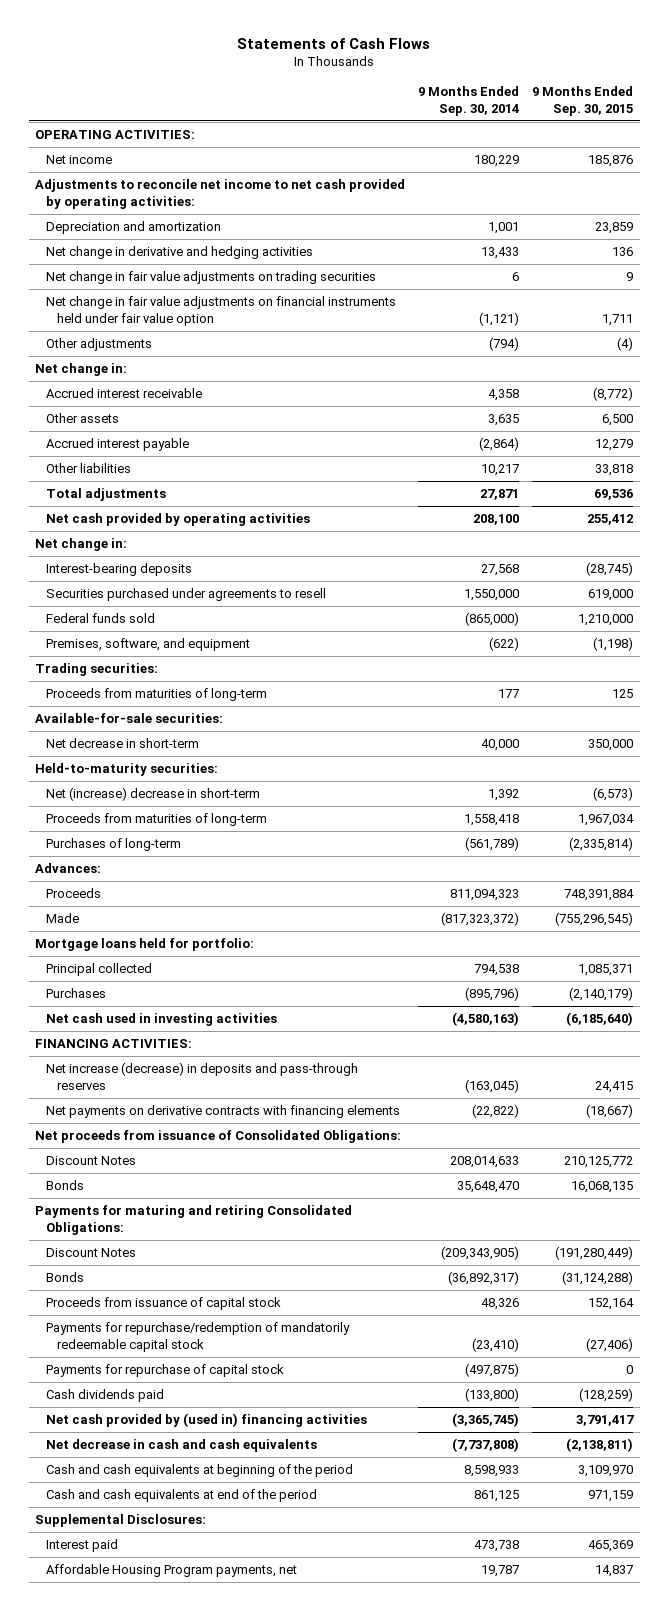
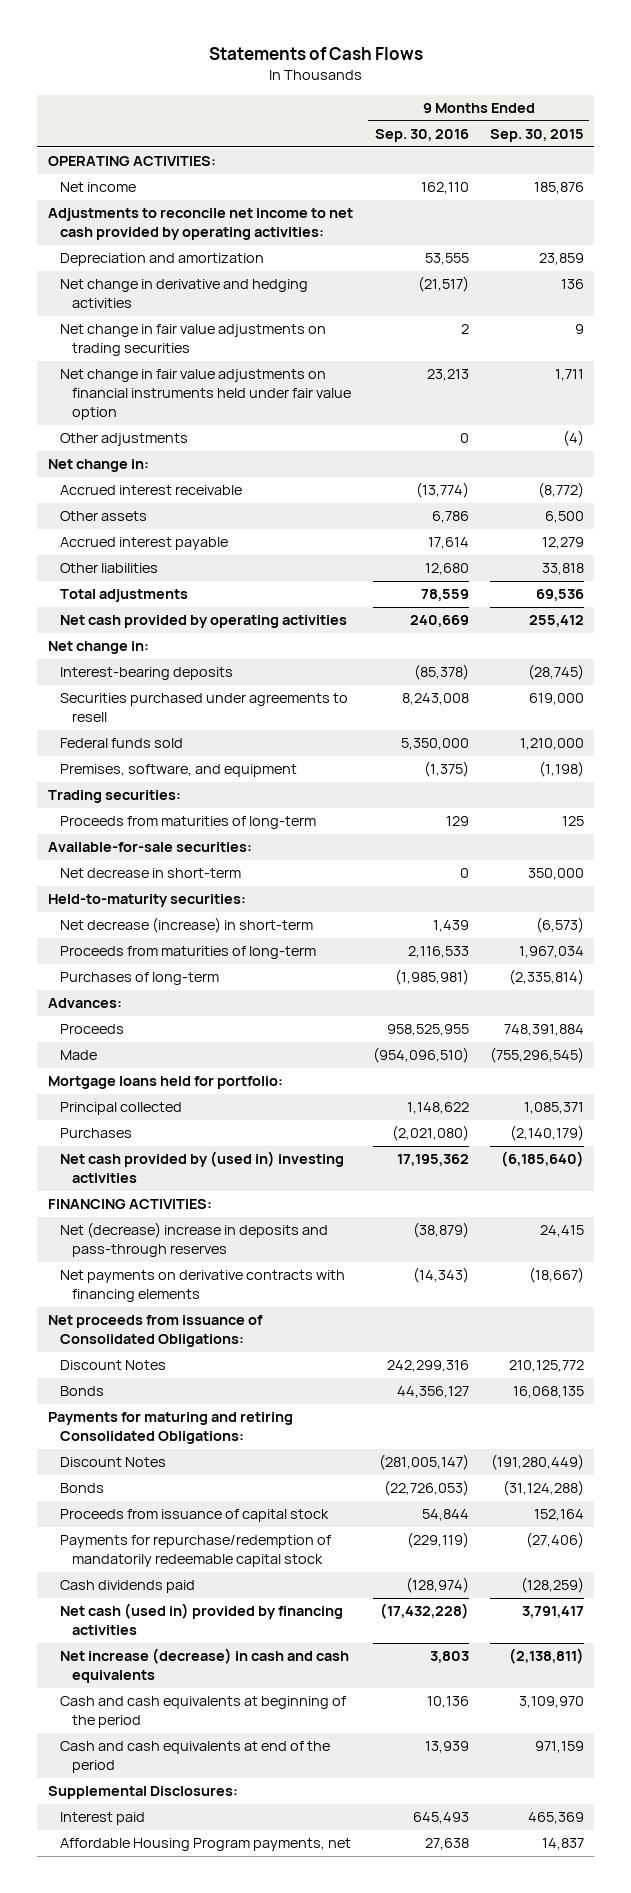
- | 9 Months Ended Sep. 30, 2014 | 9 Months Ended Sep. 30, 2015
+ | 9 Months Ended Sep. 30, 2016 | 9 Months Ended Sep. 30, 2015
- Net (increase) decrease in short-term | 1,392 | (6,573)
+ Net decrease (increase) in short-term | 1,439 | (6,573)
- Net cash used in investing activities | (4,580,163) | (6,185,640)
+ Net cash provided by (used in) investing activities | 17,195,362 | (6,185,640)
- Net increase (decrease) in deposits and pass-through reserves | (163,045) | 24,415
+ Net (decrease) increase in deposits and pass-through reserves | (38,879) | 24,415
- Payments for repurchase of capital stock | (497,875) | 0
- Net cash provided by (used in) financing activities | (3,365,745) | 3,791,417
- Net decrease in cash and cash equivalents | (7,737,808) | (2,138,811)
+ Net cash (used in) provided by financing activities | (17,432,228) | 3,791,417
+ Net increase (decrease) in cash and cash equivalents | 3,803 | (2,138,811)

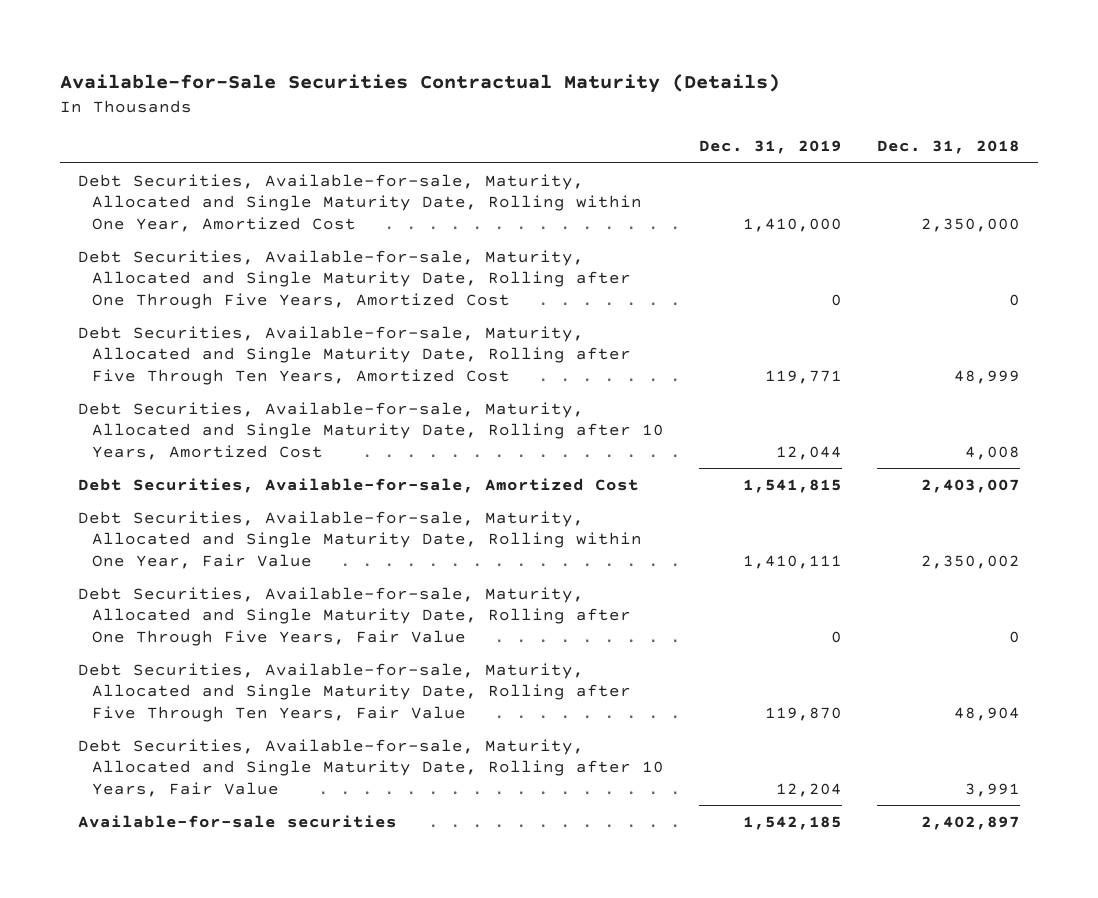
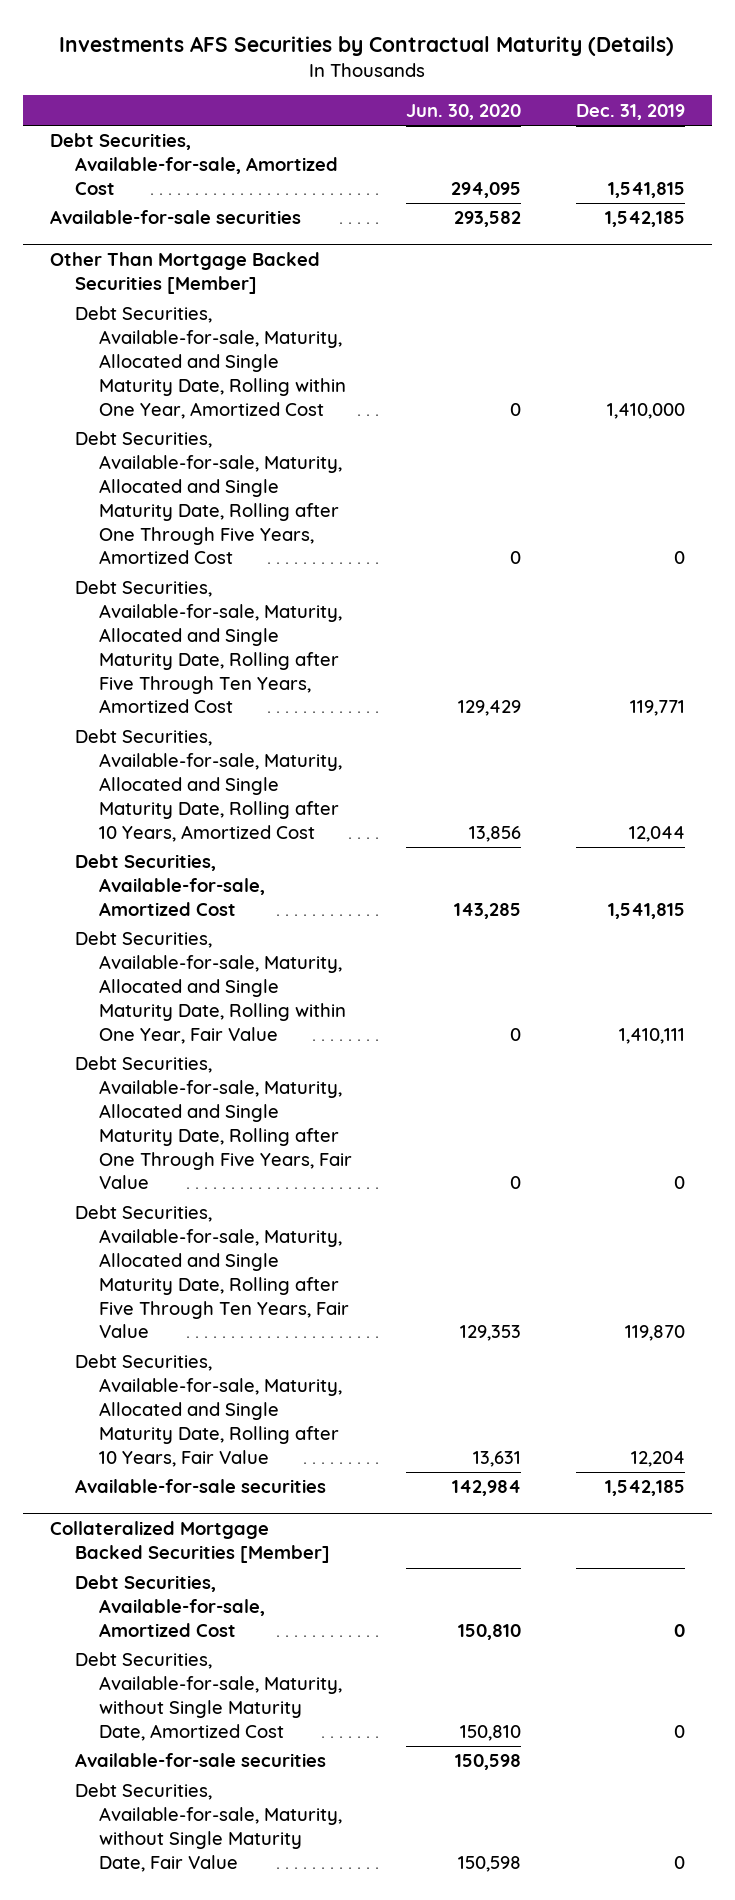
- Available-for-Sale Securities Contractual Maturity (Details)
+ Investments AFS Securities by Contractual Maturity (Details)
- | Dec. 31, 2019 | Dec. 31, 2018
+ | Jun. 30, 2020 | Dec. 31, 2019
+ Debt Securities, Available-for-sale, Amortized Cost | 294,095 | 1,541,815
+ Available-for-sale securities | 293,582 | 1,542,185
+ Other Than Mortgage Backed Securities [Member]
+ Collateralized Mortgage Backed Securities [Member]
+ Debt Securities, Available-for-sale, Amortized Cost | 150,810 | 0
+ Debt Securities, Available-for-sale, Maturity, without Single Maturity Date, Amortized Cost | 150,810 | 0
+ Available-for-sale securities | 150,598 |
+ Debt Securities, Available-for-sale, Maturity, without Single Maturity Date, Fair Value | 150,598 | 0

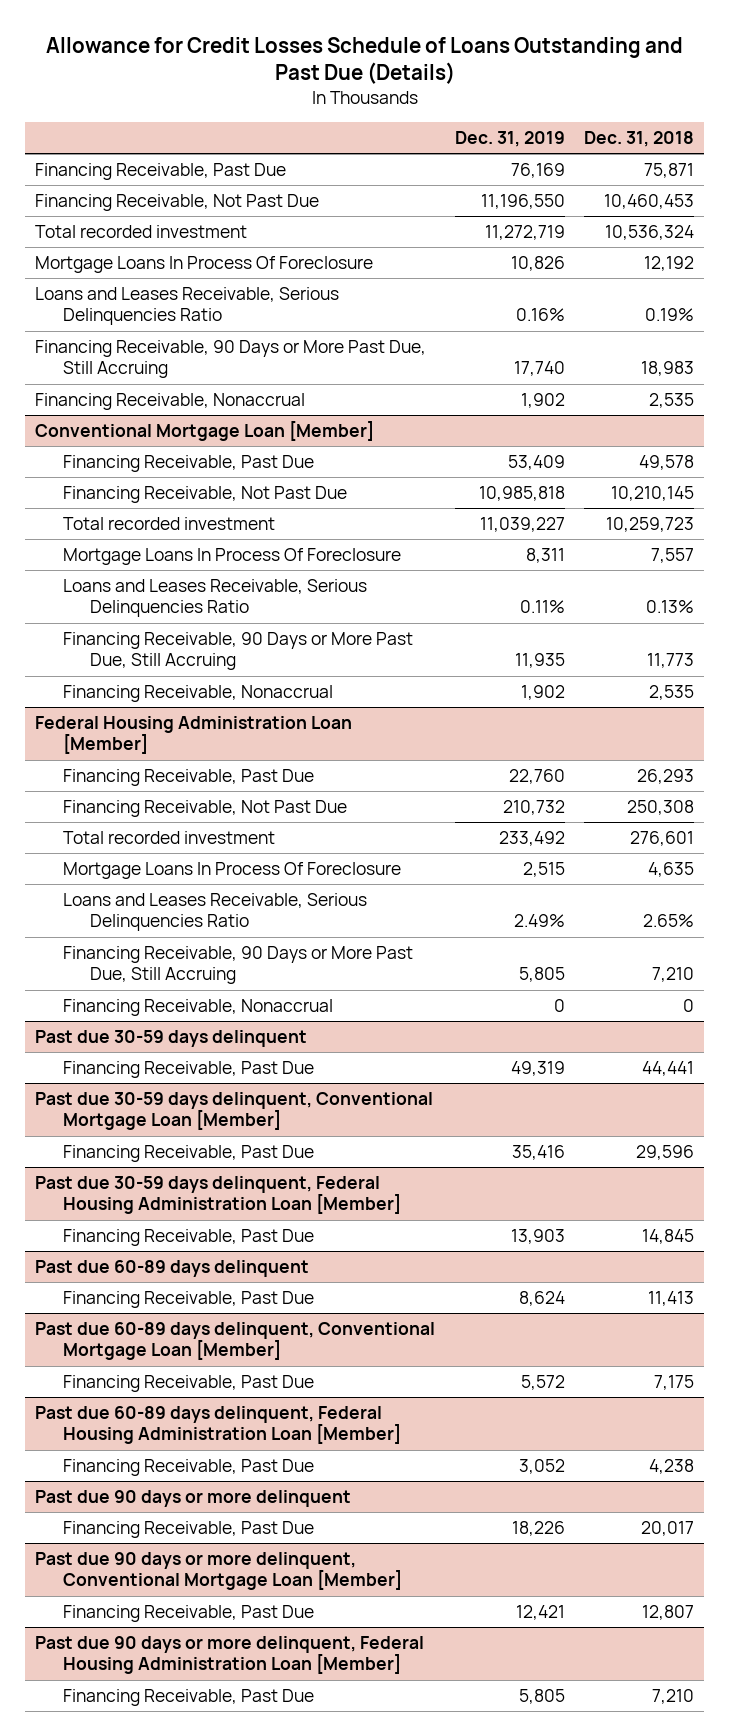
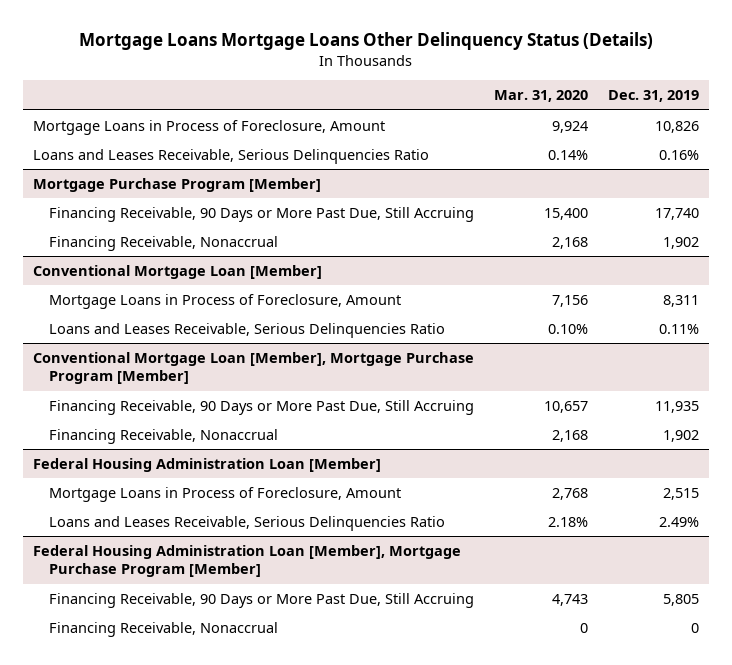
- Allowance for Credit Losses Schedule of Loans Outstanding and Past Due (Details)
+ Mortgage Loans Mortgage Loans Other Delinquency Status (Details)
- | Dec. 31, 2019 | Dec. 31, 2018
+ | Mar. 31, 2020 | Dec. 31, 2019
- Financing Receivable, Past Due | 76,169 | 75,871
- Financing Receivable, Not Past Due | 11,196,550 | 10,460,453
- Total recorded investment | 11,272,719 | 10,536,324
- Mortgage Loans In Process Of Foreclosure | 10,826 | 12,192
+ Mortgage Loans in Process of Foreclosure, Amount | 9,924 | 10,826
+ Mortgage Purchase Program [Member]
@ Conventional Mortgage Loan [Member]
- Financing Receivable, Past Due | 53,409 | 49,578
- Financing Receivable, Not Past Due | 10,985,818 | 10,210,145
- Total recorded investment | 11,039,227 | 10,259,723
- Mortgage Loans In Process Of Foreclosure | 8,311 | 7,557
+ Mortgage Loans in Process of Foreclosure, Amount | 7,156 | 8,311
+ Conventional Mortgage Loan [Member], Mortgage Purchase Program [Member]
@ Federal Housing Administration Loan [Member]
- Financing Receivable, Past Due | 22,760 | 26,293
- Financing Receivable, Not Past Due | 210,732 | 250,308
- Total recorded investment | 233,492 | 276,601
- Mortgage Loans In Process Of Foreclosure | 2,515 | 4,635
+ Mortgage Loans in Process of Foreclosure, Amount | 2,768 | 2,515
+ Federal Housing Administration Loan [Member], Mortgage Purchase Program [Member]
- Past due 30-59 days delinquent
- Financing Receivable, Past Due | 49,319 | 44,441
- Past due 30-59 days delinquent, Conventional Mortgage Loan [Member]
- Financing Receivable, Past Due | 35,416 | 29,596
- Past due 30-59 days delinquent, Federal Housing Administration Loan [Member]
- Financing Receivable, Past Due | 13,903 | 14,845
- Past due 60-89 days delinquent
- Financing Receivable, Past Due | 8,624 | 11,413
- Past due 60-89 days delinquent, Conventional Mortgage Loan [Member]
- Financing Receivable, Past Due | 5,572 | 7,175
- Past due 60-89 days delinquent, Federal Housing Administration Loan [Member]
- Financing Receivable, Past Due | 3,052 | 4,238
- Past due 90 days or more delinquent
- Financing Receivable, Past Due | 18,226 | 20,017
- Past due 90 days or more delinquent, Conventional Mortgage Loan [Member]
- Financing Receivable, Past Due | 12,421 | 12,807
- Past due 90 days or more delinquent, Federal Housing Administration Loan [Member]
- Financing Receivable, Past Due | 5,805 | 7,210

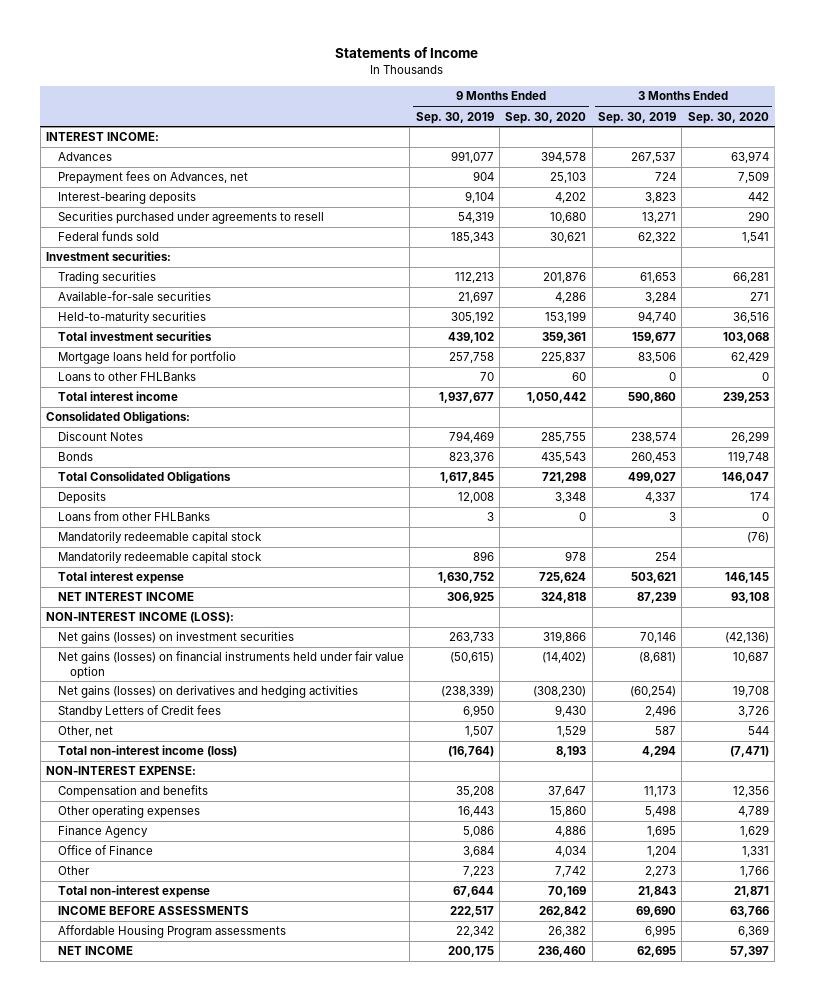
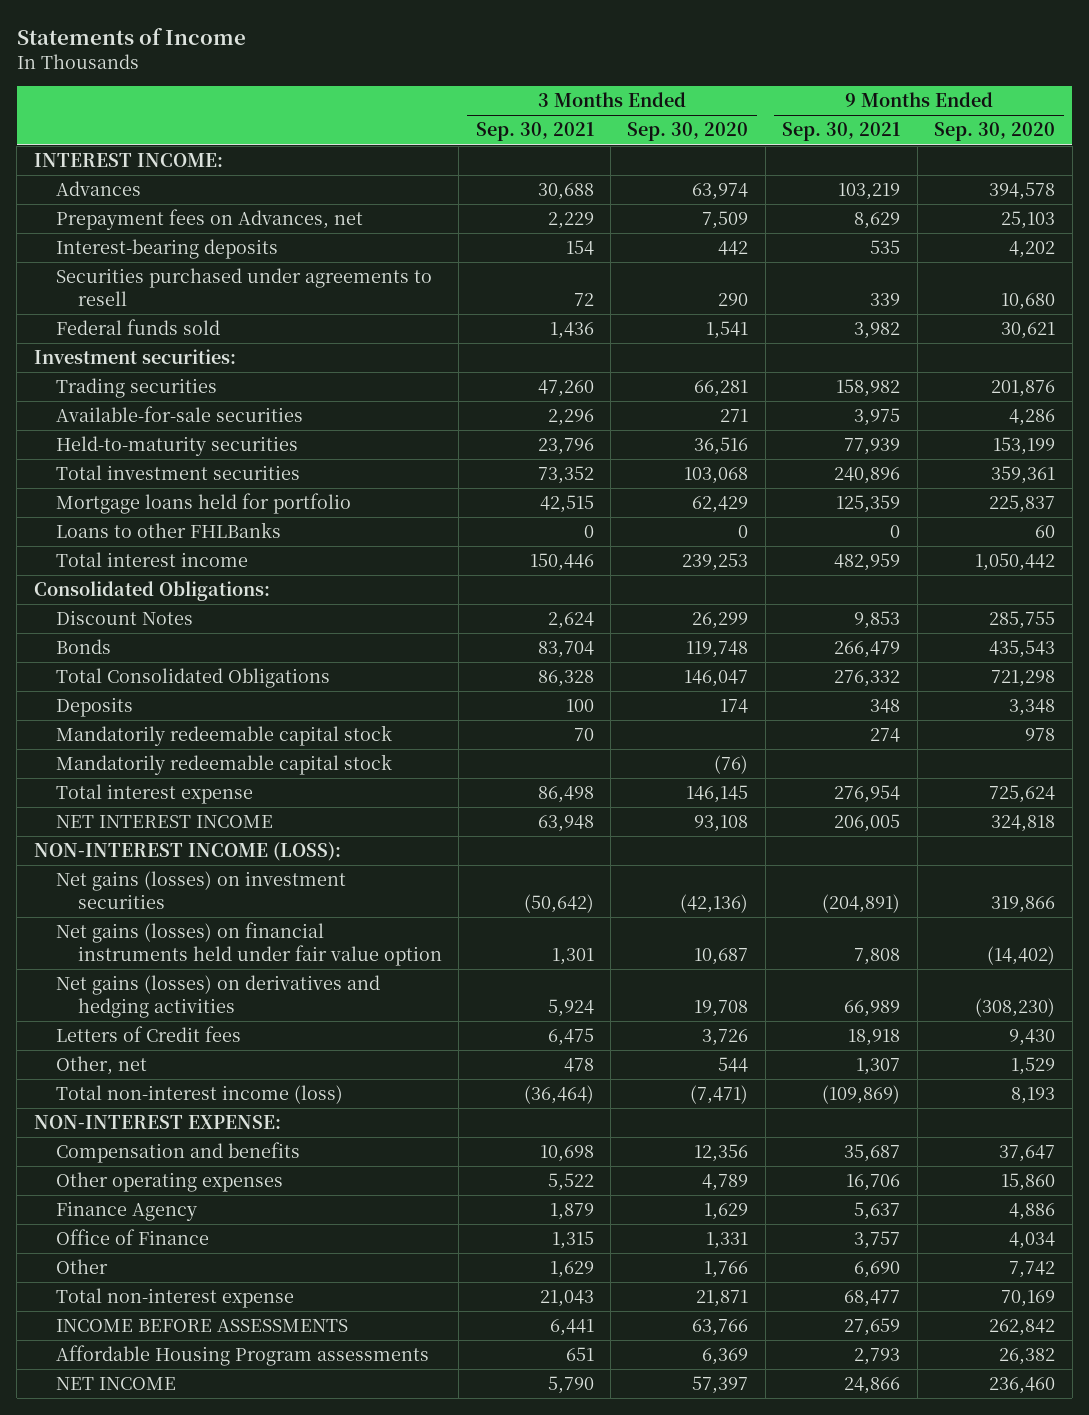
- | 9 Months Ended Sep. 30, 2019 | 9 Months Ended Sep. 30, 2020 | 3 Months Ended Sep. 30, 2019 | 3 Months Ended Sep. 30, 2020
+ | 3 Months Ended Sep. 30, 2021 | 3 Months Ended Sep. 30, 2020 | 9 Months Ended Sep. 30, 2021 | 9 Months Ended Sep. 30, 2020
- Loans from other FHLBanks | 3 | 0 | 3 | 0
moved down: Mandatorily redeemable capital stock | | (76) | |
- Standby Letters of Credit fees | 6,950 | 9,430 | 2,496 | 3,726
+ Letters of Credit fees | 6,475 | 3,726 | 18,918 | 9,430

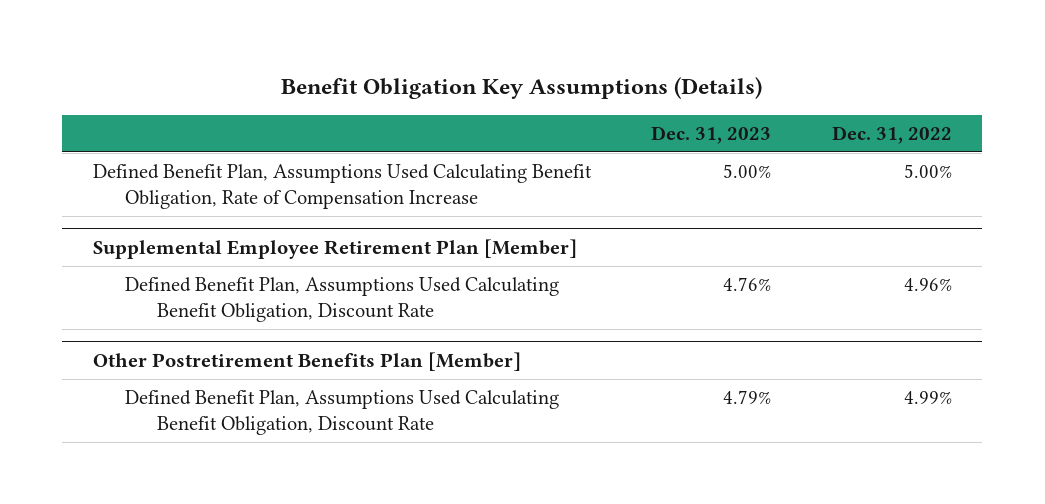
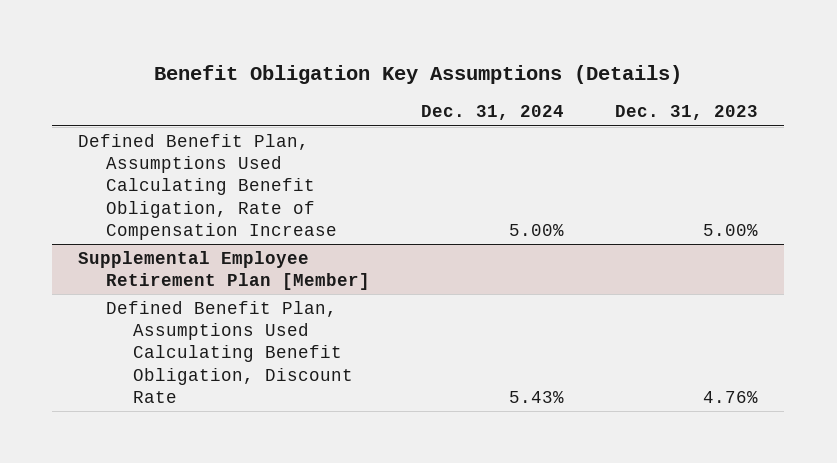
- | Dec. 31, 2023 | Dec. 31, 2022
+ | Dec. 31, 2024 | Dec. 31, 2023
- Other Postretirement Benefits Plan [Member]
- Defined Benefit Plan, Assumptions Used Calculating Benefit Obligation, Discount Rate | 4.79% | 4.99%

